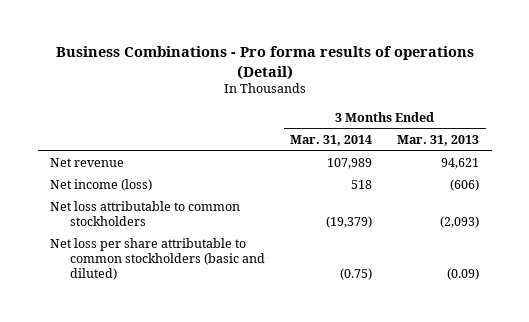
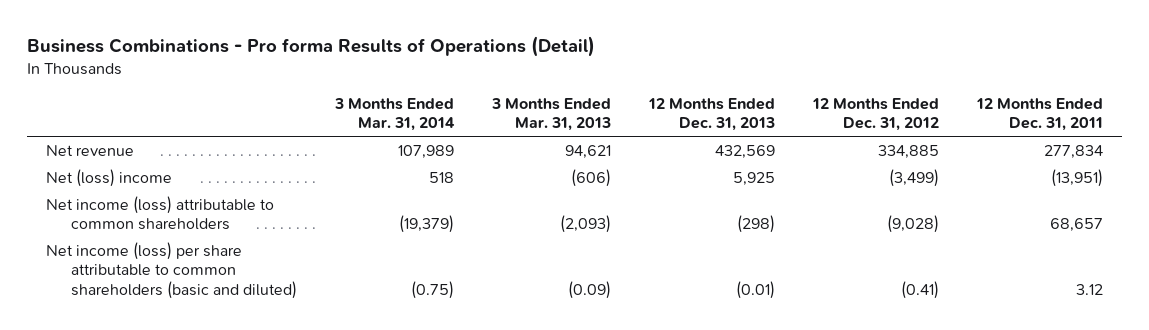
- Business Combinations - Pro forma results of operations (Detail)
+ Business Combinations - Pro forma Results of Operations (Detail)
- | 3 Months Ended Mar. 31, 2014 | 3 Months Ended Mar. 31, 2013
+ | 3 Months Ended Mar. 31, 2014 | 3 Months Ended Mar. 31, 2013 | 12 Months Ended Dec. 31, 2013 | 12 Months Ended Dec. 31, 2012 | 12 Months Ended Dec. 31, 2011
- Net income (loss) | 518 | (606)
- Net loss attributable to common stockholders | (19,379) | (2,093)
- Net loss per share attributable to common stockholders (basic and diluted) | (0.75) | (0.09)
+ Net (loss) income | 518 | (606) | 5,925 | (3,499) | (13,951)
+ Net income (loss) attributable to common shareholders | (19,379) | (2,093) | (298) | (9,028) | 68,657
+ Net income (loss) per share attributable to common shareholders (basic and diluted) | (0.75) | (0.09) | (0.01) | (0.41) | 3.12

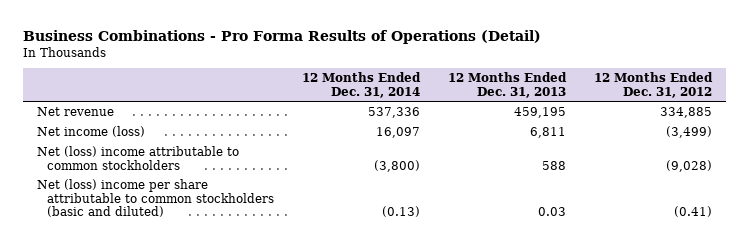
- Business Combinations - Pro forma Results of Operations (Detail)
+ Business Combinations - Pro Forma Results of Operations (Detail)
- | 3 Months Ended Mar. 31, 2014 | 3 Months Ended Mar. 31, 2013 | 12 Months Ended Dec. 31, 2013 | 12 Months Ended Dec. 31, 2012 | 12 Months Ended Dec. 31, 2011
+ | 12 Months Ended Dec. 31, 2014 | 12 Months Ended Dec. 31, 2013 | 12 Months Ended Dec. 31, 2012
- Net revenue | 107,989 | 94,621 | 432,569 | 334,885 | 277,834
- Net (loss) income | 518 | (606) | 5,925 | (3,499) | (13,951)
- Net income (loss) attributable to common shareholders | (19,379) | (2,093) | (298) | (9,028) | 68,657
- Net income (loss) per share attributable to common shareholders (basic and diluted) | (0.75) | (0.09) | (0.01) | (0.41) | 3.12
+ Net revenue | 537,336 | 459,195 | 334,885
+ Net income (loss) | 16,097 | 6,811 | (3,499)
+ Net (loss) income attributable to common stockholders | (3,800) | 588 | (9,028)
+ Net (loss) income per share attributable to common stockholders (basic and diluted) | (0.13) | 0.03 | (0.41)

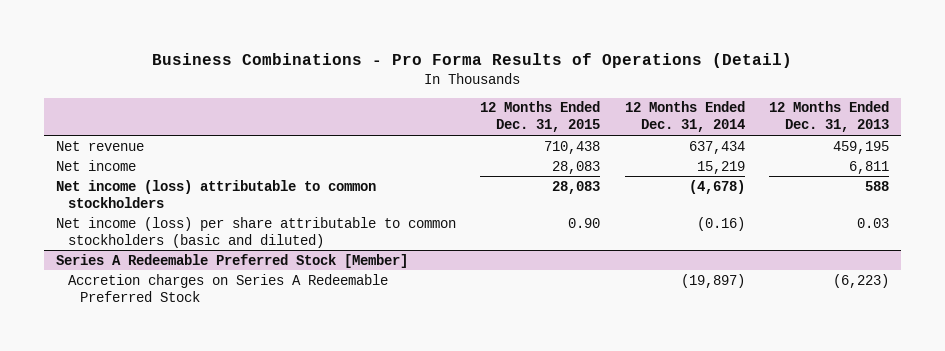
- | 12 Months Ended Dec. 31, 2014 | 12 Months Ended Dec. 31, 2013 | 12 Months Ended Dec. 31, 2012
+ | 12 Months Ended Dec. 31, 2015 | 12 Months Ended Dec. 31, 2014 | 12 Months Ended Dec. 31, 2013
- Net revenue | 537,336 | 459,195 | 334,885
- Net income (loss) | 16,097 | 6,811 | (3,499)
- Net (loss) income attributable to common stockholders | (3,800) | 588 | (9,028)
- Net (loss) income per share attributable to common stockholders (basic and diluted) | (0.13) | 0.03 | (0.41)
+ Net revenue | 710,438 | 637,434 | 459,195
+ Net income | 28,083 | 15,219 | 6,811
+ Net income (loss) attributable to common stockholders | 28,083 | (4,678) | 588
+ Net income (loss) per share attributable to common stockholders (basic and diluted) | 0.90 | (0.16) | 0.03
+ Series A Redeemable Preferred Stock [Member]
+ Accretion charges on Series A Redeemable Preferred Stock | | (19,897) | (6,223)

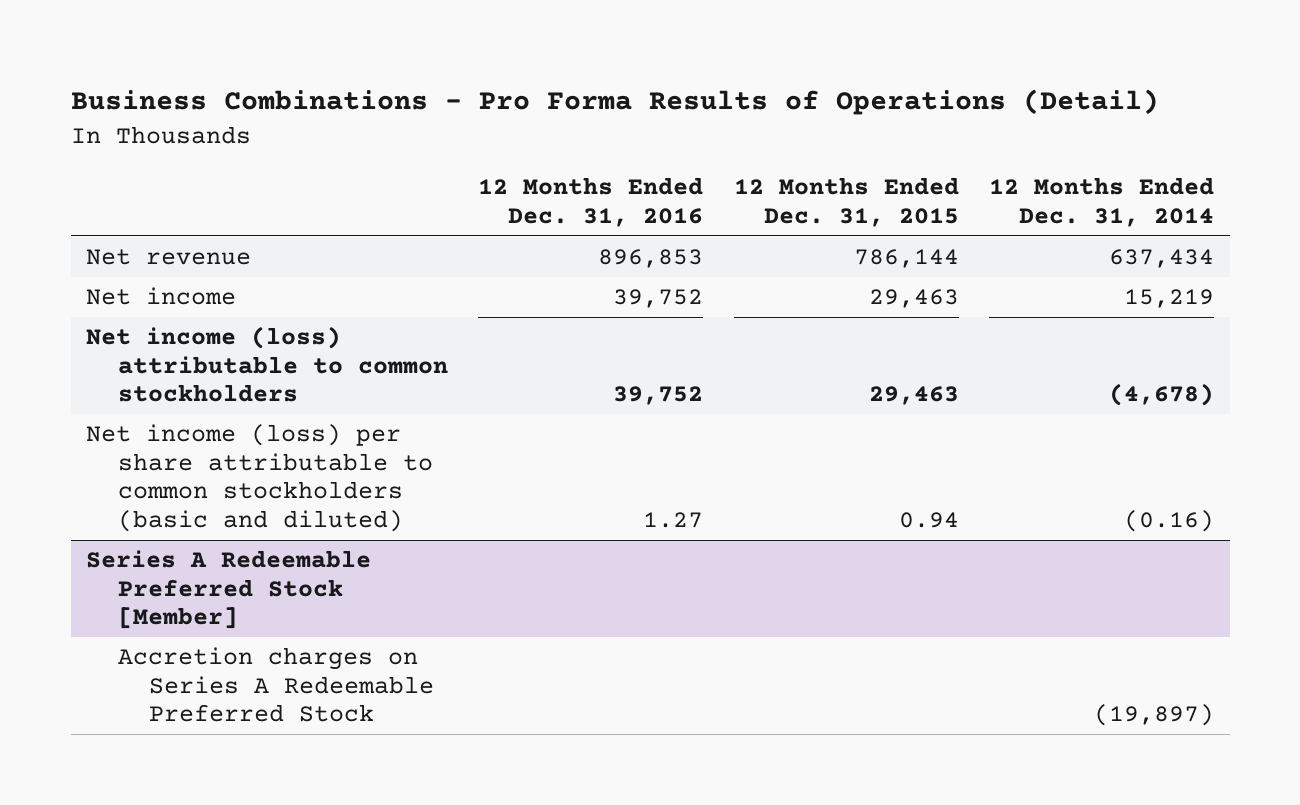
- | 12 Months Ended Dec. 31, 2015 | 12 Months Ended Dec. 31, 2014 | 12 Months Ended Dec. 31, 2013
+ | 12 Months Ended Dec. 31, 2016 | 12 Months Ended Dec. 31, 2015 | 12 Months Ended Dec. 31, 2014
- Net revenue | 710,438 | 637,434 | 459,195
- Net income | 28,083 | 15,219 | 6,811
- Net income (loss) attributable to common stockholders | 28,083 | (4,678) | 588
- Net income (loss) per share attributable to common stockholders (basic and diluted) | 0.90 | (0.16) | 0.03
+ Net revenue | 896,853 | 786,144 | 637,434
+ Net income | 39,752 | 29,463 | 15,219
+ Net income (loss) attributable to common stockholders | 39,752 | 29,463 | (4,678)
+ Net income (loss) per share attributable to common stockholders (basic and diluted) | 1.27 | 0.94 | (0.16)

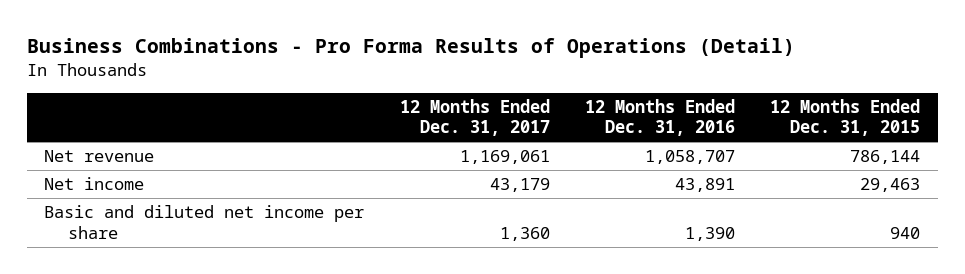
- | 12 Months Ended Dec. 31, 2016 | 12 Months Ended Dec. 31, 2015 | 12 Months Ended Dec. 31, 2014
+ | 12 Months Ended Dec. 31, 2017 | 12 Months Ended Dec. 31, 2016 | 12 Months Ended Dec. 31, 2015
- Net revenue | 896,853 | 786,144 | 637,434
- Net income | 39,752 | 29,463 | 15,219
- Net income (loss) attributable to common stockholders | 39,752 | 29,463 | (4,678)
- Net income (loss) per share attributable to common stockholders (basic and diluted) | 1.27 | 0.94 | (0.16)
- Series A Redeemable Preferred Stock [Member]
- Accretion charges on Series A Redeemable Preferred Stock | | | (19,897)
+ Net revenue | 1,169,061 | 1,058,707 | 786,144
+ Net income | 43,179 | 43,891 | 29,463
+ Basic and diluted net income per share | 1,360 | 1,390 | 940

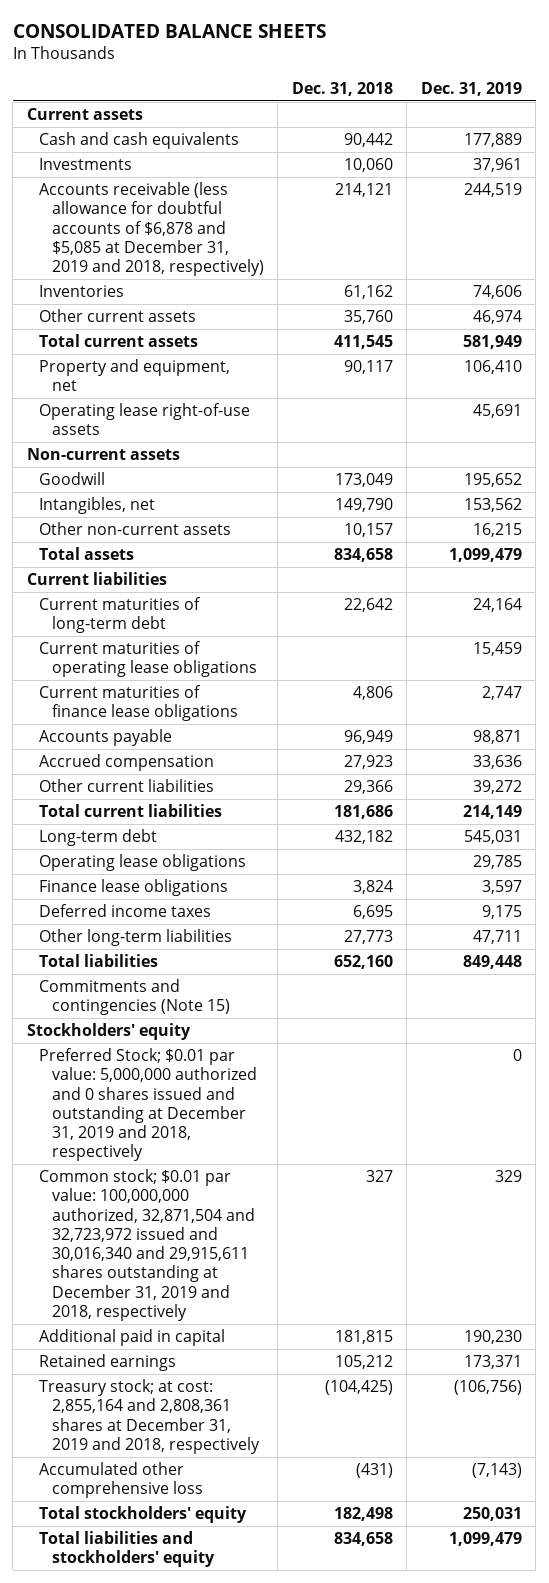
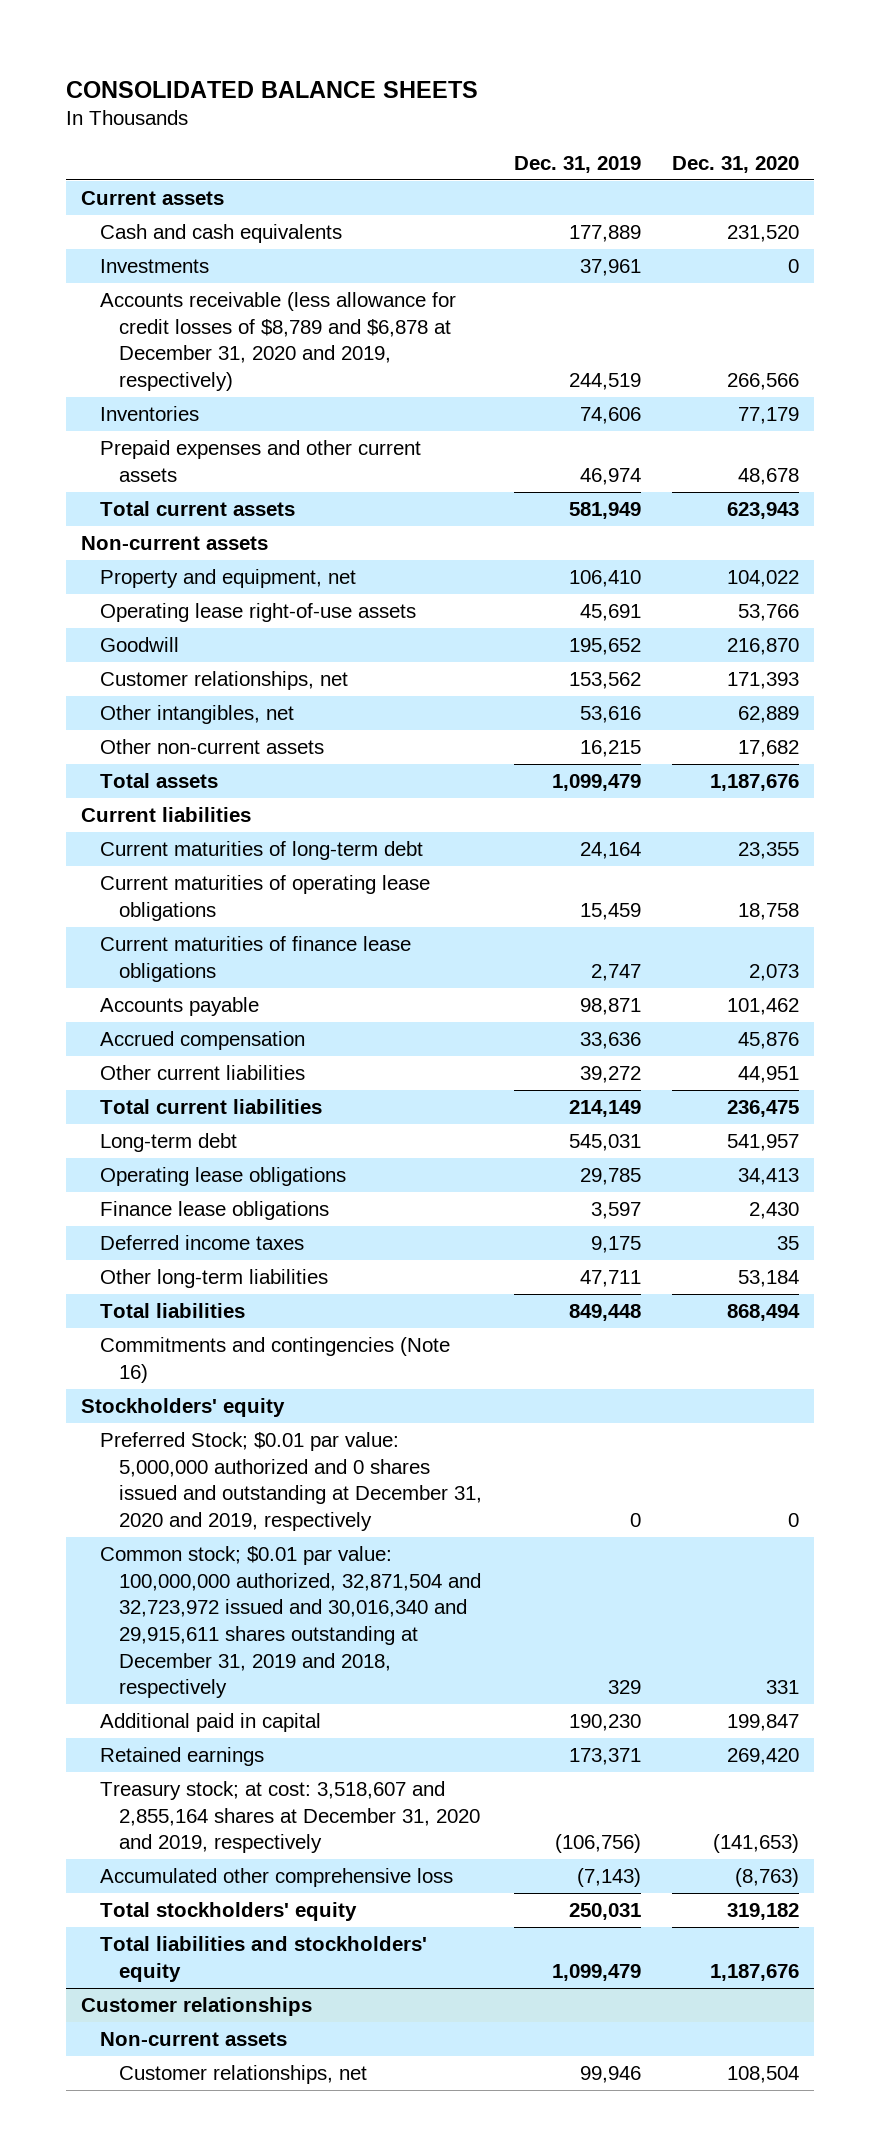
- | Dec. 31, 2018 | Dec. 31, 2019
+ | Dec. 31, 2019 | Dec. 31, 2020
- Accounts receivable (less allowance for doubtful accounts of $6,878 and $5,085 at December 31, 2019 and 2018, respectively) | 214,121 | 244,519
+ Accounts receivable (less allowance for credit losses of $8,789 and $6,878 at December 31, 2020 and 2019, respectively) | 244,519 | 266,566
- Other current assets | 35,760 | 46,974
+ Prepaid expenses and other current assets | 46,974 | 48,678
moved up: Non-current assets
- Intangibles, net | 149,790 | 153,562
+ Customer relationships, net | 153,562 | 171,393
+ Other intangibles, net | 53,616 | 62,889
- Commitments and contingencies (Note 15)
+ Commitments and contingencies (Note 16)
- Preferred Stock; $0.01 par value: 5,000,000 authorized and 0 shares issued and outstanding at December 31, 2019 and 2018, respectively | | 0
+ Preferred Stock; $0.01 par value: 5,000,000 authorized and 0 shares issued and outstanding at December 31, 2020 and 2019, respectively | 0 | 0
- Treasury stock; at cost: 2,855,164 and 2,808,361 shares at December 31, 2019 and 2018, respectively | (104,425) | (106,756)
+ Treasury stock; at cost: 3,518,607 and 2,855,164 shares at December 31, 2020 and 2019, respectively | (106,756) | (141,653)
+ Customer relationships
+ Non-current assets
+ Customer relationships, net | 99,946 | 108,504

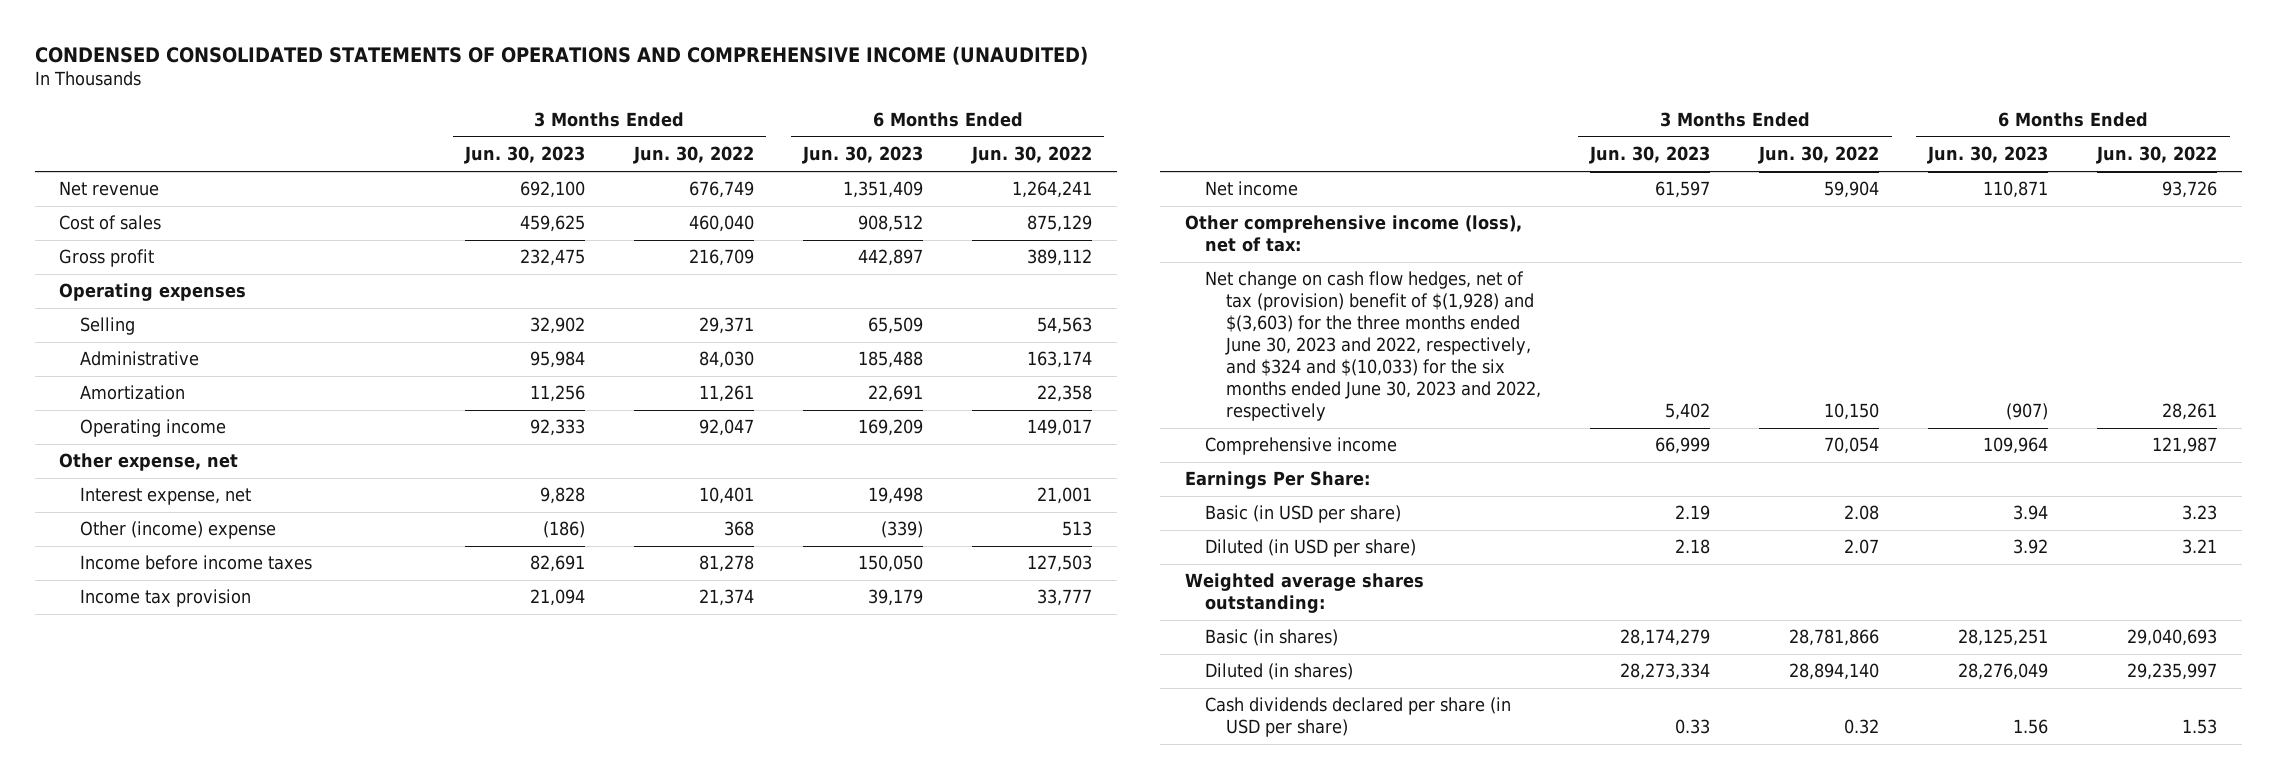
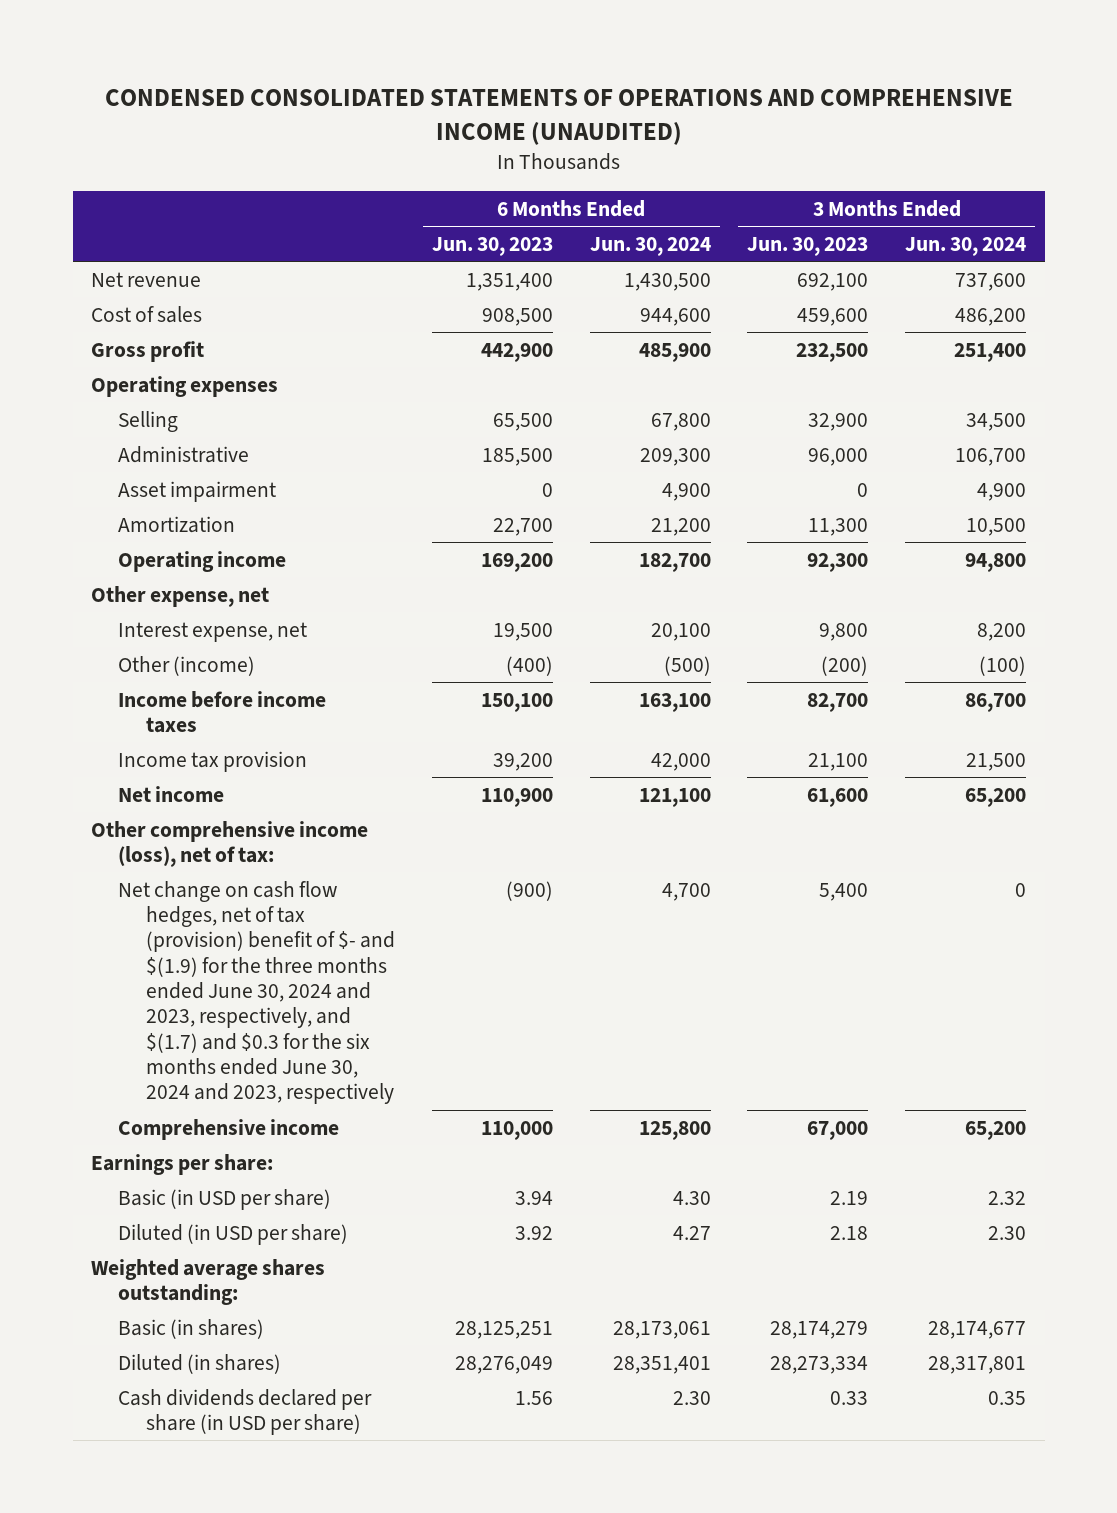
- | 3 Months Ended Jun. 30, 2023 | 3 Months Ended Jun. 30, 2022 | 6 Months Ended Jun. 30, 2023 | 6 Months Ended Jun. 30, 2022
+ | 6 Months Ended Jun. 30, 2023 | 6 Months Ended Jun. 30, 2024 | 3 Months Ended Jun. 30, 2023 | 3 Months Ended Jun. 30, 2024
- Net revenue | 692,100 | 676,749 | 1,351,409 | 1,264,241
- Cost of sales | 459,625 | 460,040 | 908,512 | 875,129
- Gross profit | 232,475 | 216,709 | 442,897 | 389,112
+ Net revenue | 1,351,400 | 1,430,500 | 692,100 | 737,600
+ Cost of sales | 908,500 | 944,600 | 459,600 | 486,200
+ Gross profit | 442,900 | 485,900 | 232,500 | 251,400
- Selling | 32,902 | 29,371 | 65,509 | 54,563
- Administrative | 95,984 | 84,030 | 185,488 | 163,174
- Amortization | 11,256 | 11,261 | 22,691 | 22,358
- Operating income | 92,333 | 92,047 | 169,209 | 149,017
+ Selling | 65,500 | 67,800 | 32,900 | 34,500
+ Administrative | 185,500 | 209,300 | 96,000 | 106,700
+ Asset impairment | 0 | 4,900 | 0 | 4,900
+ Amortization | 22,700 | 21,200 | 11,300 | 10,500
+ Operating income | 169,200 | 182,700 | 92,300 | 94,800
- Interest expense, net | 9,828 | 10,401 | 19,498 | 21,001
- Other (income) expense | (186) | 368 | (339) | 513
- Income before income taxes | 82,691 | 81,278 | 150,050 | 127,503
- Income tax provision | 21,094 | 21,374 | 39,179 | 33,777
- Net income | 61,597 | 59,904 | 110,871 | 93,726
+ Interest expense, net | 19,500 | 20,100 | 9,800 | 8,200
+ Other (income) | (400) | (500) | (200) | (100)
+ Income before income taxes | 150,100 | 163,100 | 82,700 | 86,700
+ Income tax provision | 39,200 | 42,000 | 21,100 | 21,500
+ Net income | 110,900 | 121,100 | 61,600 | 65,200
- Net change on cash flow hedges, net of tax (provision) benefit of $(1,928) and $(3,603) for the three months ended June 30, 2023 and 2022, respectively, and $324 and $(10,033) for the six months ended June 30, 2023 and 2022, respectively | 5,402 | 10,150 | (907) | 28,261
- Comprehensive income | 66,999 | 70,054 | 109,964 | 121,987
- Earnings Per Share:
+ Net change on cash flow hedges, net of tax (provision) benefit of $- and $(1.9) for the three months ended June 30, 2024 and 2023, respectively, and $(1.7) and $0.3 for the six months ended June 30, 2024 and 2023, respectively | (900) | 4,700 | 5,400 | 0
+ Comprehensive income | 110,000 | 125,800 | 67,000 | 65,200
+ Earnings per share:

